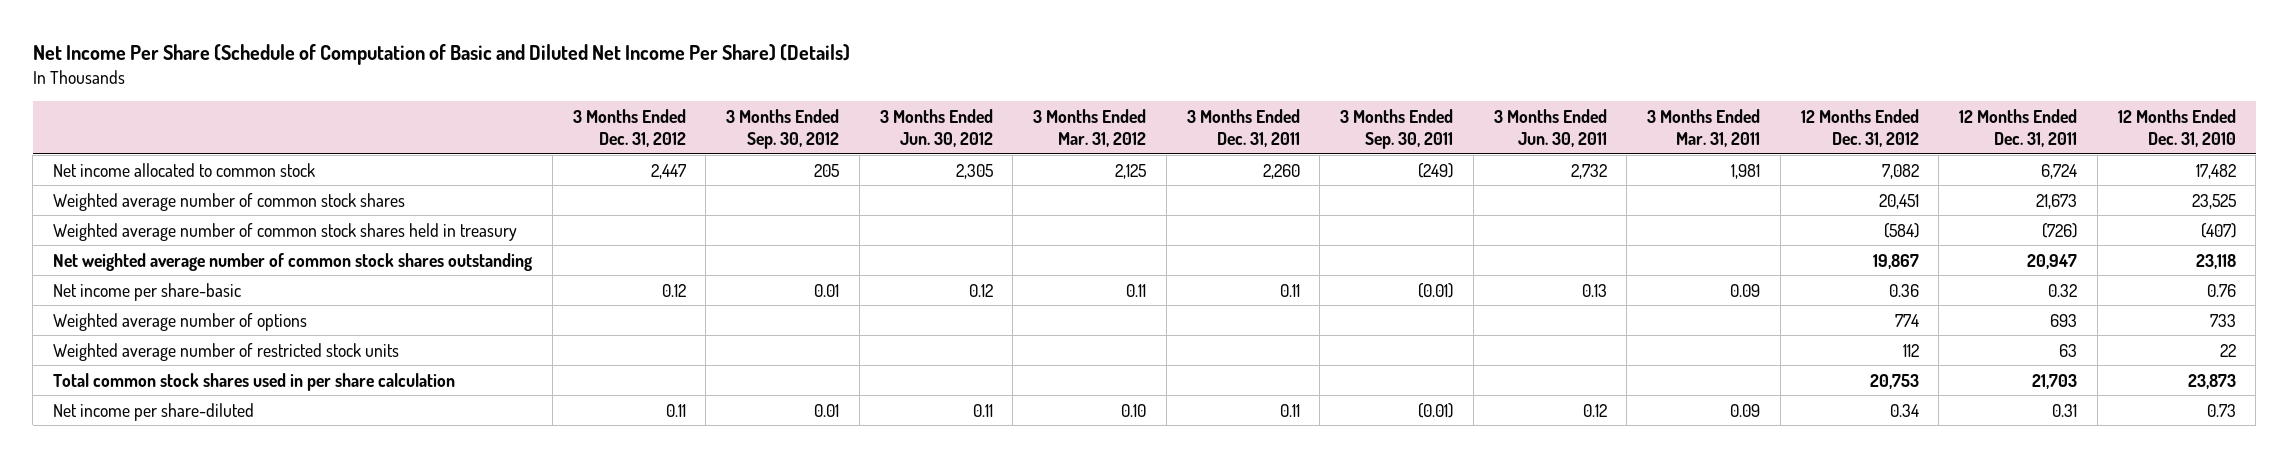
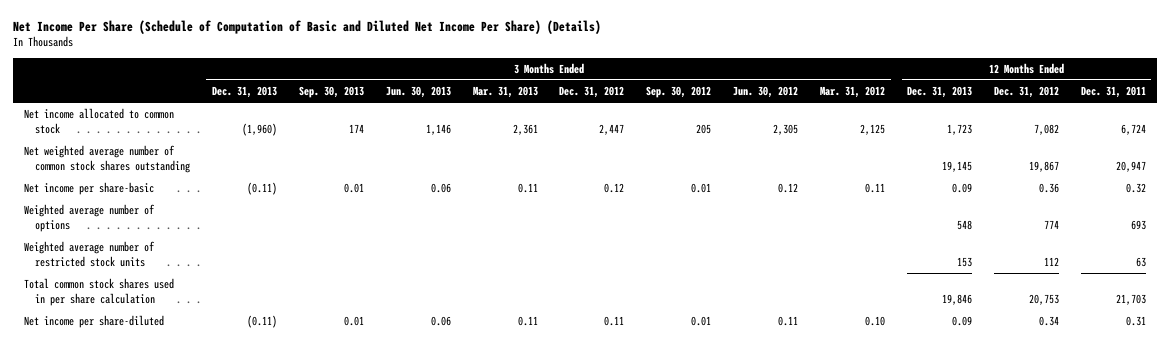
- | 3 Months Ended Dec. 31, 2012 | 3 Months Ended Sep. 30, 2012 | 3 Months Ended Jun. 30, 2012 | 3 Months Ended Mar. 31, 2012 | 3 Months Ended Dec. 31, 2011 | 3 Months Ended Sep. 30, 2011 | 3 Months Ended Jun. 30, 2011 | 3 Months Ended Mar. 31, 2011 | 12 Months Ended Dec. 31, 2012 | 12 Months Ended Dec. 31, 2011 | 12 Months Ended Dec. 31, 2010
+ | 3 Months Ended Dec. 31, 2013 | 3 Months Ended Sep. 30, 2013 | 3 Months Ended Jun. 30, 2013 | 3 Months Ended Mar. 31, 2013 | 3 Months Ended Dec. 31, 2012 | 3 Months Ended Sep. 30, 2012 | 3 Months Ended Jun. 30, 2012 | 3 Months Ended Mar. 31, 2012 | 12 Months Ended Dec. 31, 2013 | 12 Months Ended Dec. 31, 2012 | 12 Months Ended Dec. 31, 2011
- Weighted average number of common stock shares | | | | | | | | | 20,451 | 21,673 | 23,525
- Weighted average number of common stock shares held in treasury | | | | | | | | | (584) | (726) | (407)

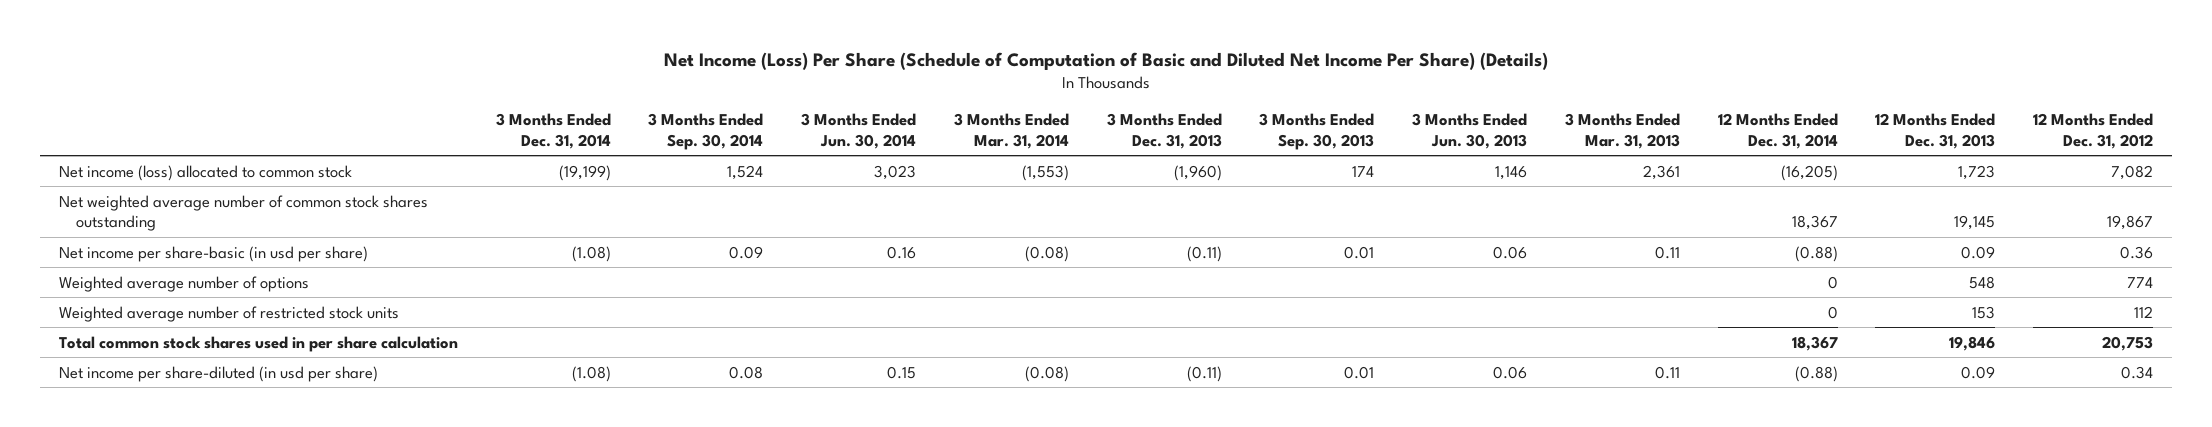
- Net Income Per Share (Schedule of Computation of Basic and Diluted Net Income Per Share) (Details)
+ Net Income (Loss) Per Share (Schedule of Computation of Basic and Diluted Net Income Per Share) (Details)
- | 3 Months Ended Dec. 31, 2013 | 3 Months Ended Sep. 30, 2013 | 3 Months Ended Jun. 30, 2013 | 3 Months Ended Mar. 31, 2013 | 3 Months Ended Dec. 31, 2012 | 3 Months Ended Sep. 30, 2012 | 3 Months Ended Jun. 30, 2012 | 3 Months Ended Mar. 31, 2012 | 12 Months Ended Dec. 31, 2013 | 12 Months Ended Dec. 31, 2012 | 12 Months Ended Dec. 31, 2011
+ | 3 Months Ended Dec. 31, 2014 | 3 Months Ended Sep. 30, 2014 | 3 Months Ended Jun. 30, 2014 | 3 Months Ended Mar. 31, 2014 | 3 Months Ended Dec. 31, 2013 | 3 Months Ended Sep. 30, 2013 | 3 Months Ended Jun. 30, 2013 | 3 Months Ended Mar. 31, 2013 | 12 Months Ended Dec. 31, 2014 | 12 Months Ended Dec. 31, 2013 | 12 Months Ended Dec. 31, 2012
- Net income allocated to common stock | (1,960) | 174 | 1,146 | 2,361 | 2,447 | 205 | 2,305 | 2,125 | 1,723 | 7,082 | 6,724
+ Net income (loss) allocated to common stock | (19,199) | 1,524 | 3,023 | (1,553) | (1,960) | 174 | 1,146 | 2,361 | (16,205) | 1,723 | 7,082
- Net income per share-basic | (0.11) | 0.01 | 0.06 | 0.11 | 0.12 | 0.01 | 0.12 | 0.11 | 0.09 | 0.36 | 0.32
+ Net income per share-basic (in usd per share) | (1.08) | 0.09 | 0.16 | (0.08) | (0.11) | 0.01 | 0.06 | 0.11 | (0.88) | 0.09 | 0.36
- Net income per share-diluted | (0.11) | 0.01 | 0.06 | 0.11 | 0.11 | 0.01 | 0.11 | 0.10 | 0.09 | 0.34 | 0.31
+ Net income per share-diluted (in usd per share) | (1.08) | 0.08 | 0.15 | (0.08) | (0.11) | 0.01 | 0.06 | 0.11 | (0.88) | 0.09 | 0.34

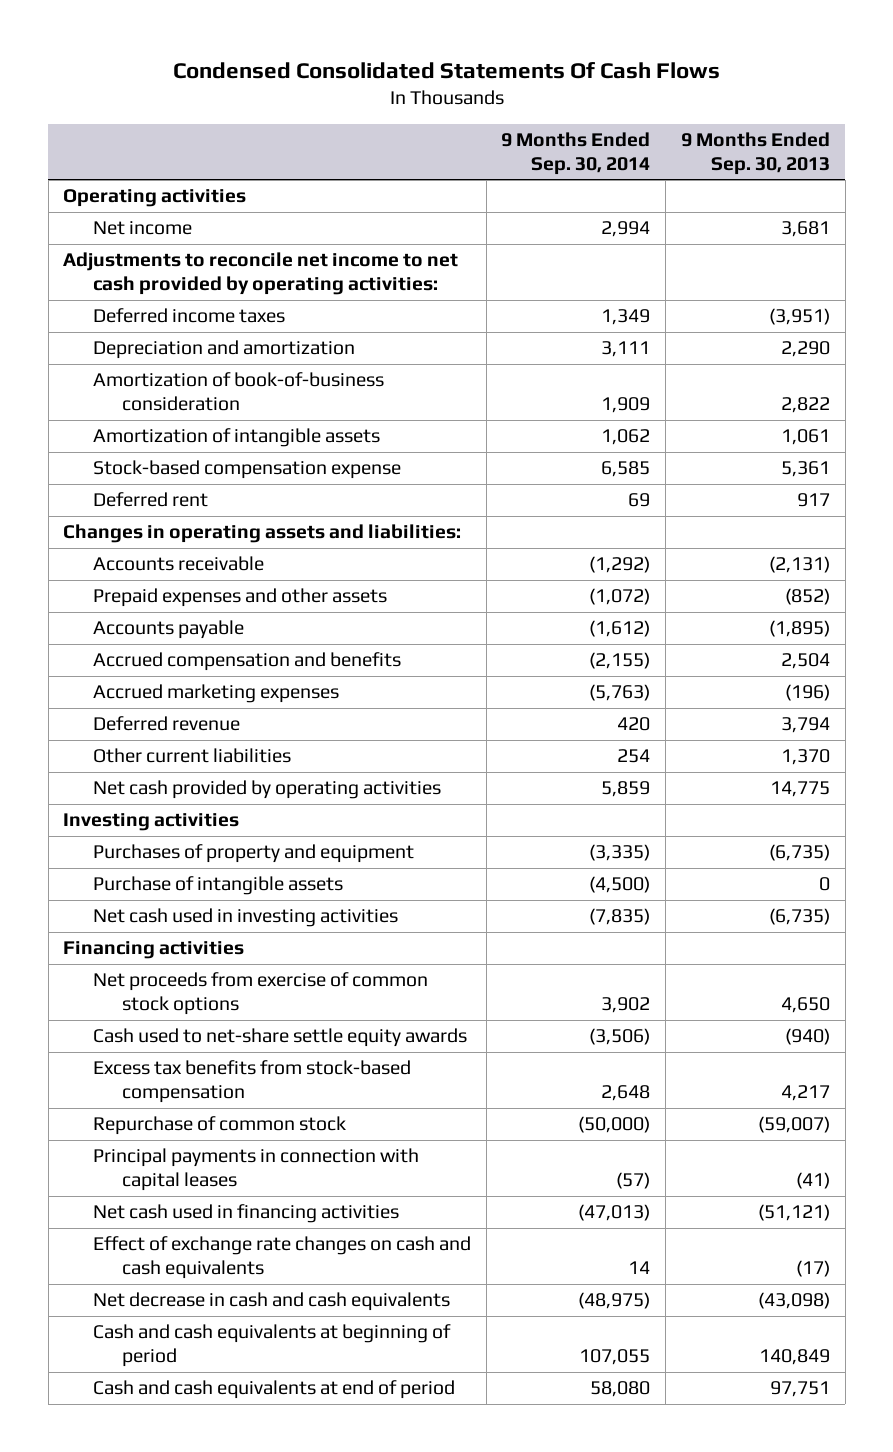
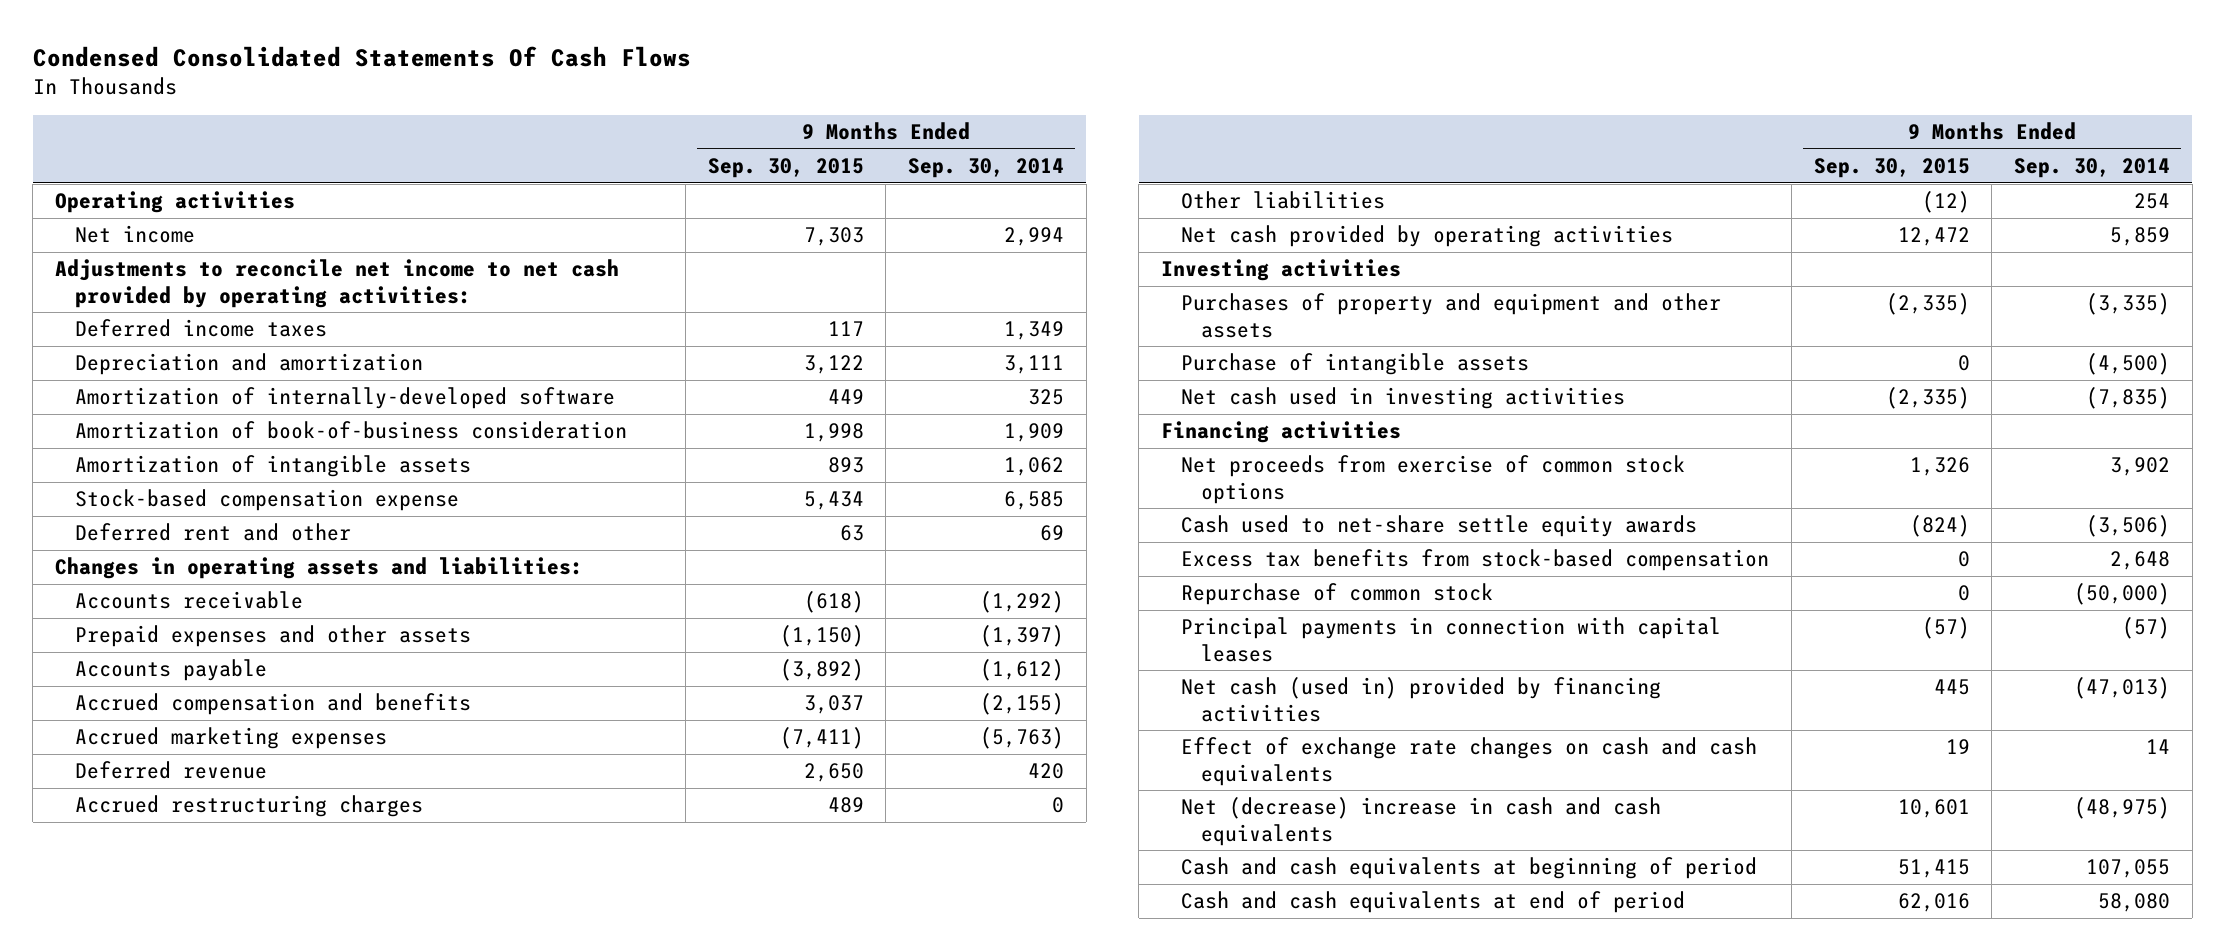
- | 9 Months Ended Sep. 30, 2014 | 9 Months Ended Sep. 30, 2013
+ | 9 Months Ended Sep. 30, 2015 | 9 Months Ended Sep. 30, 2014
+ Amortization of internally-developed software | 449 | 325
- Deferred rent | 69 | 917
+ Deferred rent and other | 63 | 69
- Prepaid expenses and other assets | (1,072) | (852)
+ Prepaid expenses and other assets | (1,150) | (1,397)
- Other current liabilities | 254 | 1,370
+ Accrued restructuring charges | 489 | 0
+ Other liabilities | (12) | 254
- Purchases of property and equipment | (3,335) | (6,735)
+ Purchases of property and equipment and other assets | (2,335) | (3,335)
- Net cash used in financing activities | (47,013) | (51,121)
+ Net cash (used in) provided by financing activities | 445 | (47,013)
- Net decrease in cash and cash equivalents | (48,975) | (43,098)
+ Net (decrease) increase in cash and cash equivalents | 10,601 | (48,975)

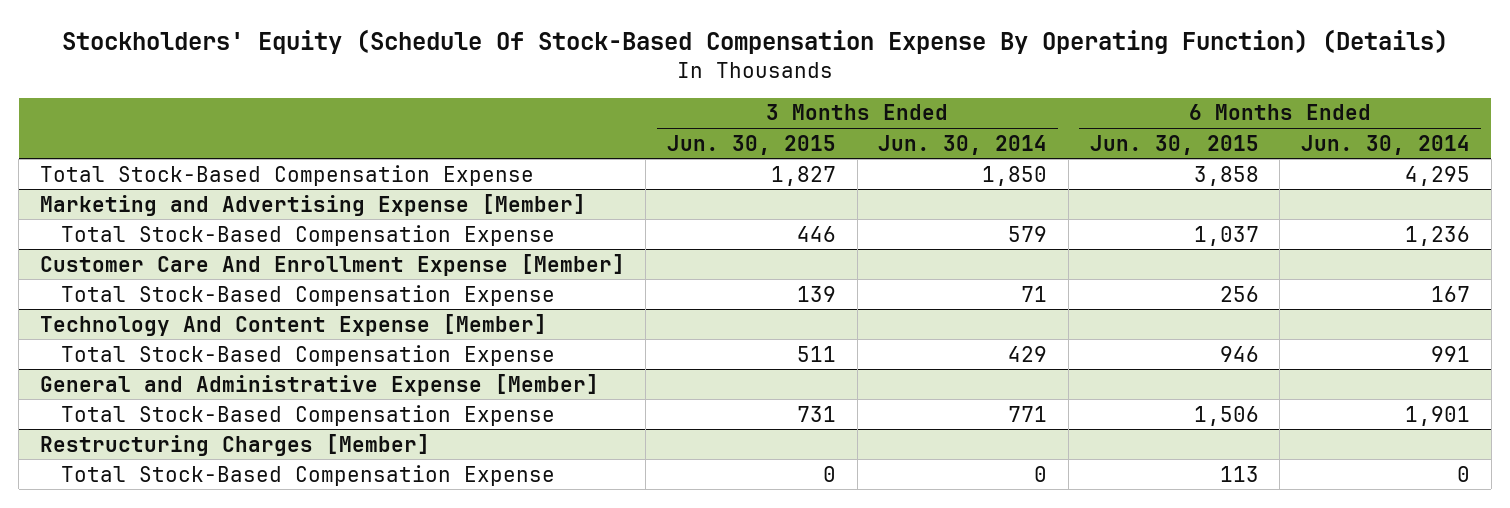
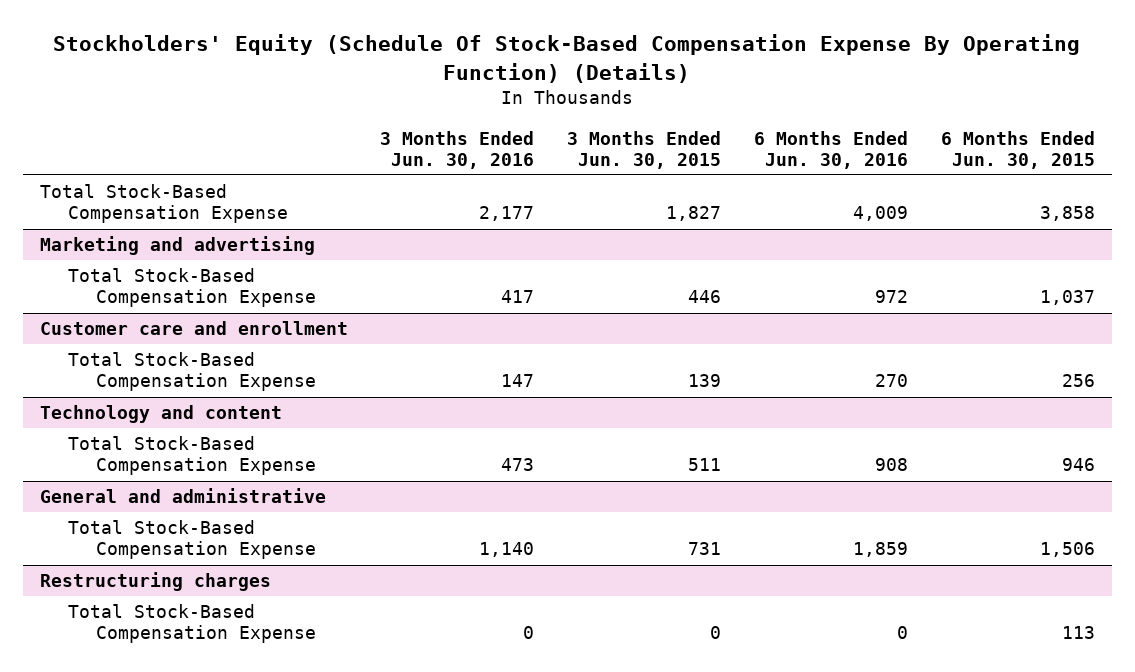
- | 3 Months Ended Jun. 30, 2015 | 3 Months Ended Jun. 30, 2014 | 6 Months Ended Jun. 30, 2015 | 6 Months Ended Jun. 30, 2014
+ | 3 Months Ended Jun. 30, 2016 | 3 Months Ended Jun. 30, 2015 | 6 Months Ended Jun. 30, 2016 | 6 Months Ended Jun. 30, 2015
- Marketing and Advertising Expense [Member]
+ Marketing and advertising
- Customer Care And Enrollment Expense [Member]
+ Customer care and enrollment
- Technology And Content Expense [Member]
+ Technology and content
- General and Administrative Expense [Member]
+ General and administrative
- Restructuring Charges [Member]
+ Restructuring charges

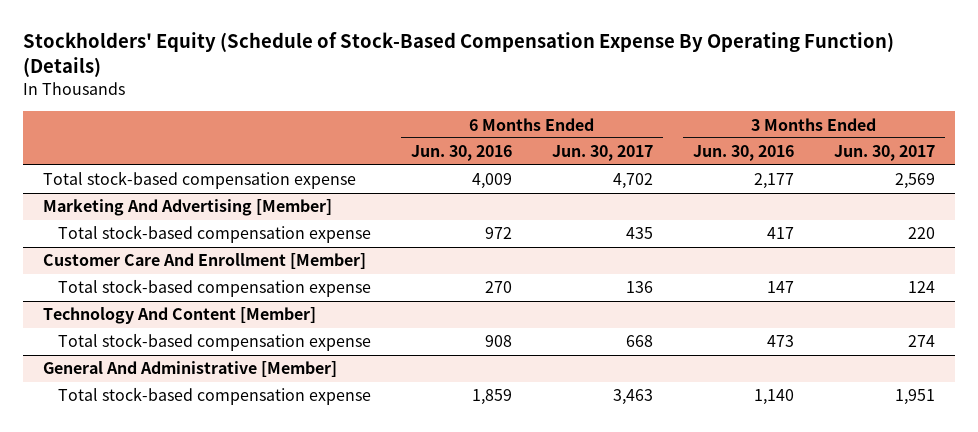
- Stockholders' Equity (Schedule Of Stock-Based Compensation Expense By Operating Function) (Details)
+ Stockholders' Equity (Schedule of Stock-Based Compensation Expense By Operating Function) (Details)
- | 3 Months Ended Jun. 30, 2016 | 3 Months Ended Jun. 30, 2015 | 6 Months Ended Jun. 30, 2016 | 6 Months Ended Jun. 30, 2015
+ | 6 Months Ended Jun. 30, 2016 | 6 Months Ended Jun. 30, 2017 | 3 Months Ended Jun. 30, 2016 | 3 Months Ended Jun. 30, 2017
- Total Stock-Based Compensation Expense | 2,177 | 1,827 | 4,009 | 3,858
- Marketing and advertising
- Total Stock-Based Compensation Expense | 417 | 446 | 972 | 1,037
- Customer care and enrollment
- Total Stock-Based Compensation Expense | 147 | 139 | 270 | 256
- Technology and content
- Total Stock-Based Compensation Expense | 473 | 511 | 908 | 946
- General and administrative
- Total Stock-Based Compensation Expense | 1,140 | 731 | 1,859 | 1,506
- Restructuring charges
- Total Stock-Based Compensation Expense | 0 | 0 | 0 | 113
+ Total stock-based compensation expense | 4,009 | 4,702 | 2,177 | 2,569
+ Marketing And Advertising [Member]
+ Total stock-based compensation expense | 972 | 435 | 417 | 220
+ Customer Care And Enrollment [Member]
+ Total stock-based compensation expense | 270 | 136 | 147 | 124
+ Technology And Content [Member]
+ Total stock-based compensation expense | 908 | 668 | 473 | 274
+ General And Administrative [Member]
+ Total stock-based compensation expense | 1,859 | 3,463 | 1,140 | 1,951

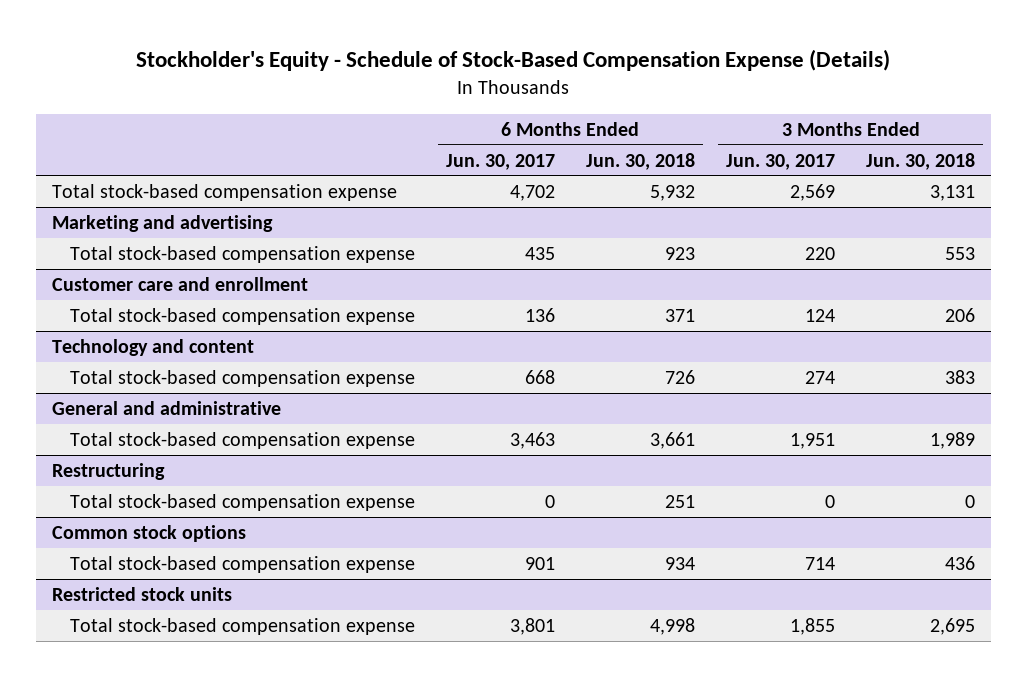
- Stockholders' Equity (Schedule of Stock-Based Compensation Expense By Operating Function) (Details)
+ Stockholder's Equity - Schedule of Stock-Based Compensation Expense (Details)
- | 6 Months Ended Jun. 30, 2016 | 6 Months Ended Jun. 30, 2017 | 3 Months Ended Jun. 30, 2016 | 3 Months Ended Jun. 30, 2017
+ | 6 Months Ended Jun. 30, 2017 | 6 Months Ended Jun. 30, 2018 | 3 Months Ended Jun. 30, 2017 | 3 Months Ended Jun. 30, 2018
- Marketing And Advertising [Member]
+ Marketing and advertising
- Customer Care And Enrollment [Member]
+ Customer care and enrollment
- Technology And Content [Member]
+ Technology and content
- General And Administrative [Member]
+ General and administrative
+ Restructuring
+ Total stock-based compensation expense | 0 | 251 | 0 | 0
+ Common stock options
+ Total stock-based compensation expense | 901 | 934 | 714 | 436
+ Restricted stock units
+ Total stock-based compensation expense | 3,801 | 4,998 | 1,855 | 2,695

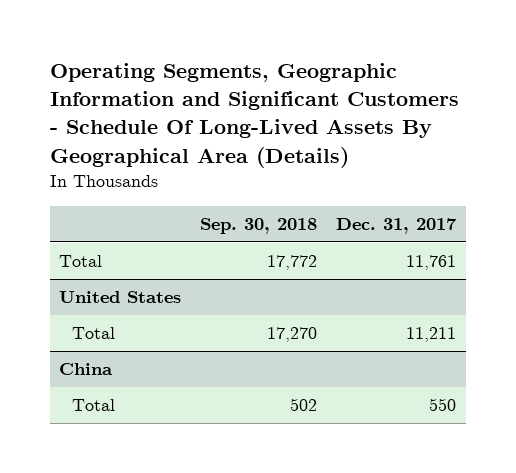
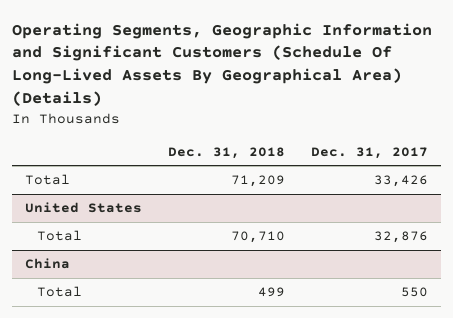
- Operating Segments, Geographic Information and Significant Customers - Schedule Of Long-Lived Assets By Geographical Area (Details)
+ Operating Segments, Geographic Information and Significant Customers (Schedule Of Long-Lived Assets By Geographical Area) (Details)
- | Sep. 30, 2018 | Dec. 31, 2017
+ | Dec. 31, 2018 | Dec. 31, 2017
- Total | 17,772 | 11,761
+ Total | 71,209 | 33,426
@ United States
- Total | 17,270 | 11,211
+ Total | 70,710 | 32,876

